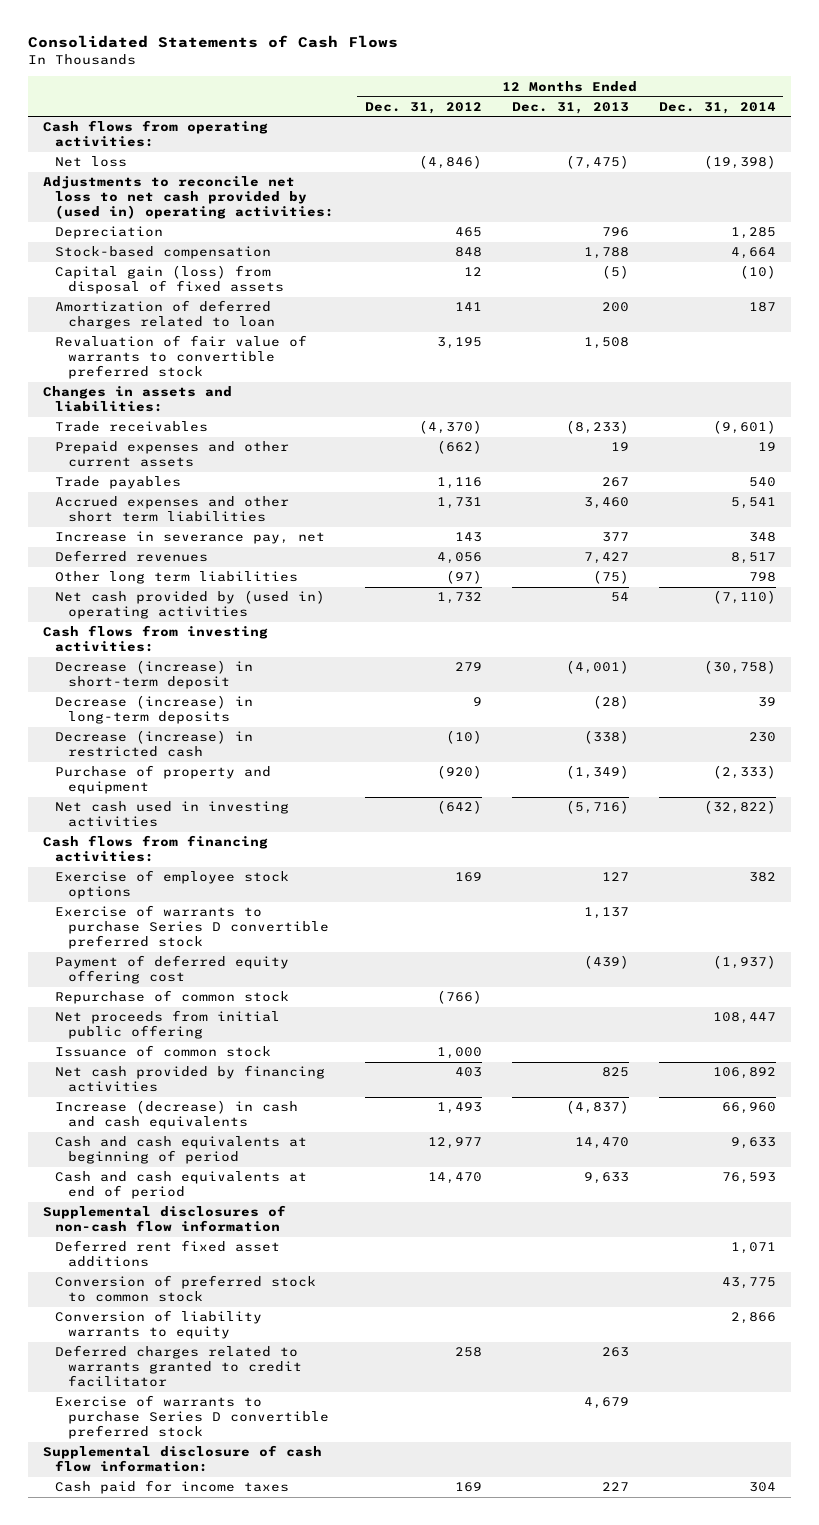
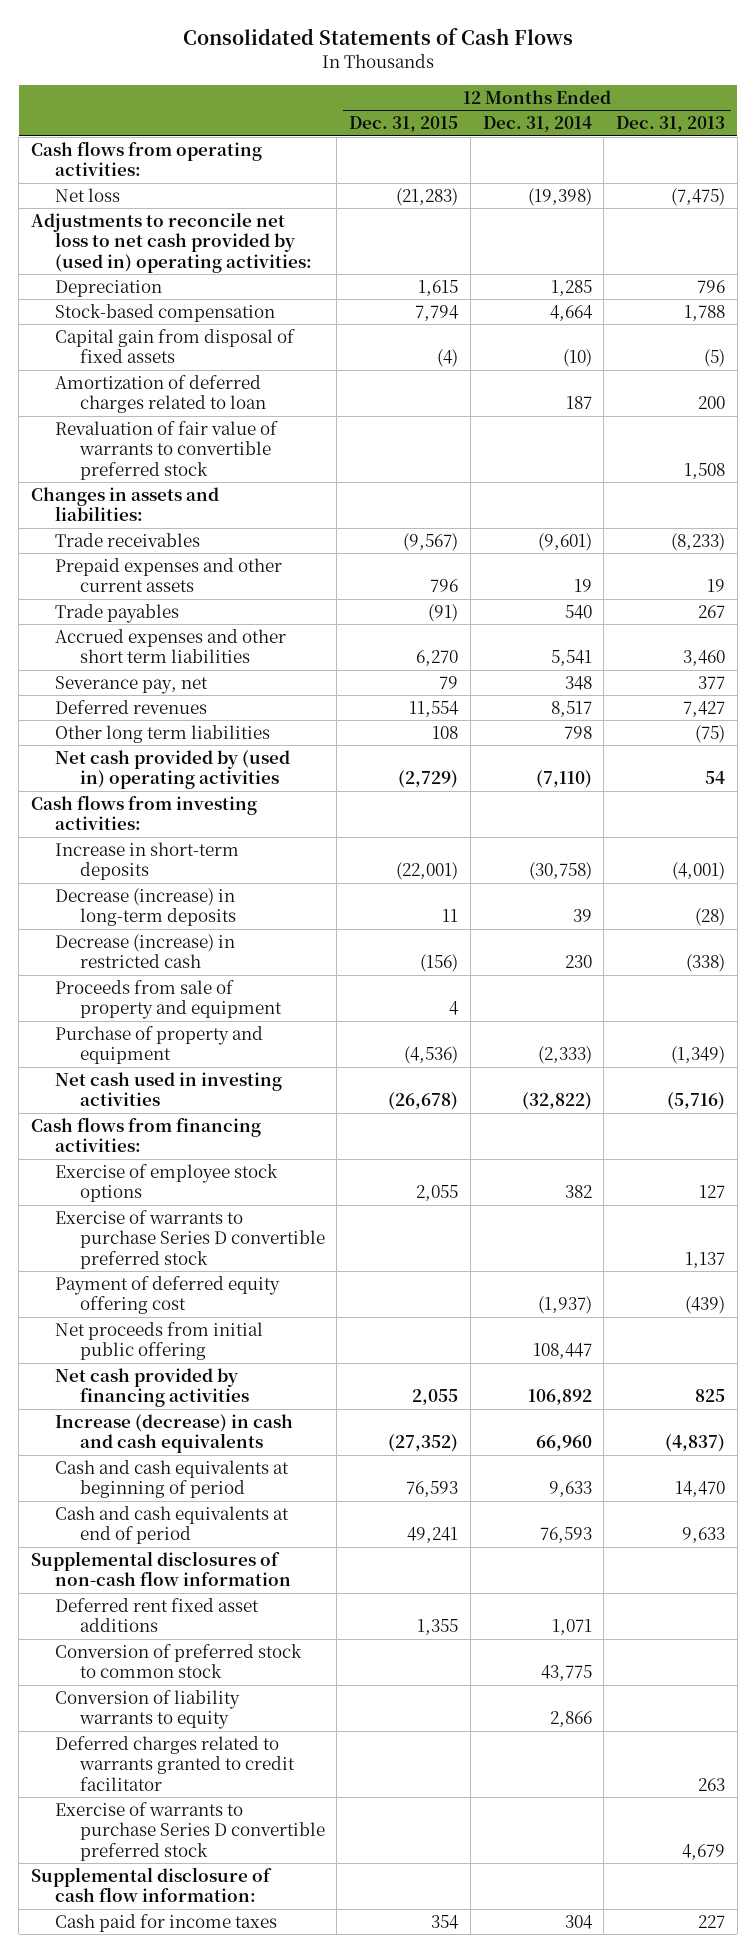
- | 12 Months Ended Dec. 31, 2012 | 12 Months Ended Dec. 31, 2013 | 12 Months Ended Dec. 31, 2014
+ | 12 Months Ended Dec. 31, 2015 | 12 Months Ended Dec. 31, 2014 | 12 Months Ended Dec. 31, 2013
- Capital gain (loss) from disposal of fixed assets | 12 | (5) | (10)
+ Capital gain from disposal of fixed assets | (4) | (10) | (5)
- Increase in severance pay, net | 143 | 377 | 348
+ Severance pay, net | 79 | 348 | 377
- Decrease (increase) in short-term deposit | 279 | (4,001) | (30,758)
+ Increase in short-term deposits | (22,001) | (30,758) | (4,001)
+ Proceeds from sale of property and equipment | 4 | |
- Repurchase of common stock | (766) | |
- Issuance of common stock | 1,000 | |

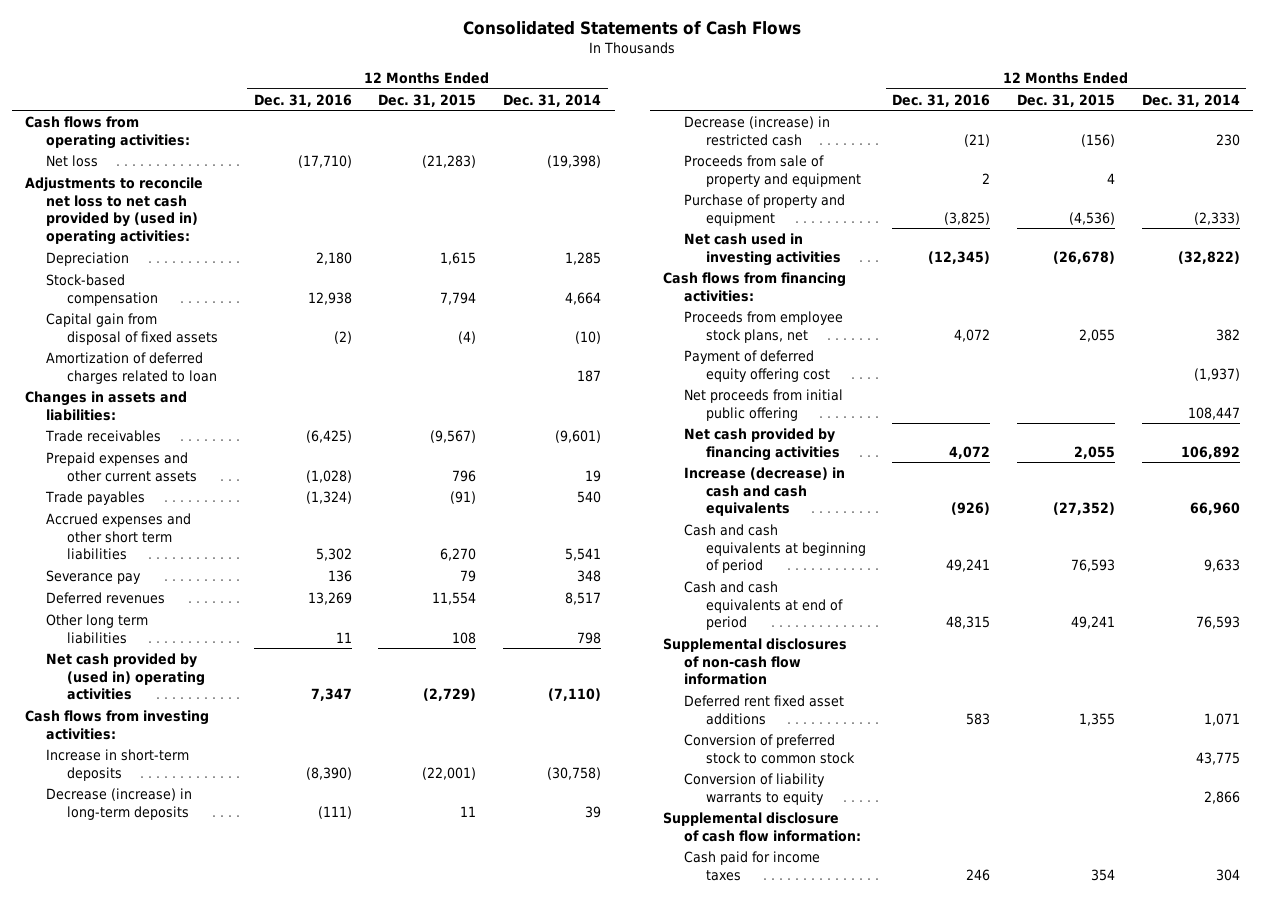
- | 12 Months Ended Dec. 31, 2015 | 12 Months Ended Dec. 31, 2014 | 12 Months Ended Dec. 31, 2013
+ | 12 Months Ended Dec. 31, 2016 | 12 Months Ended Dec. 31, 2015 | 12 Months Ended Dec. 31, 2014
- Revaluation of fair value of warrants to convertible preferred stock | | | 1,508
- Severance pay, net | 79 | 348 | 377
+ Severance pay | 136 | 79 | 348
- Exercise of employee stock options | 2,055 | 382 | 127
- Exercise of warrants to purchase Series D convertible preferred stock | | | 1,137
+ Proceeds from employee stock plans, net | 4,072 | 2,055 | 382
- Deferred charges related to warrants granted to credit facilitator | | | 263
- Exercise of warrants to purchase Series D convertible preferred stock | | | 4,679

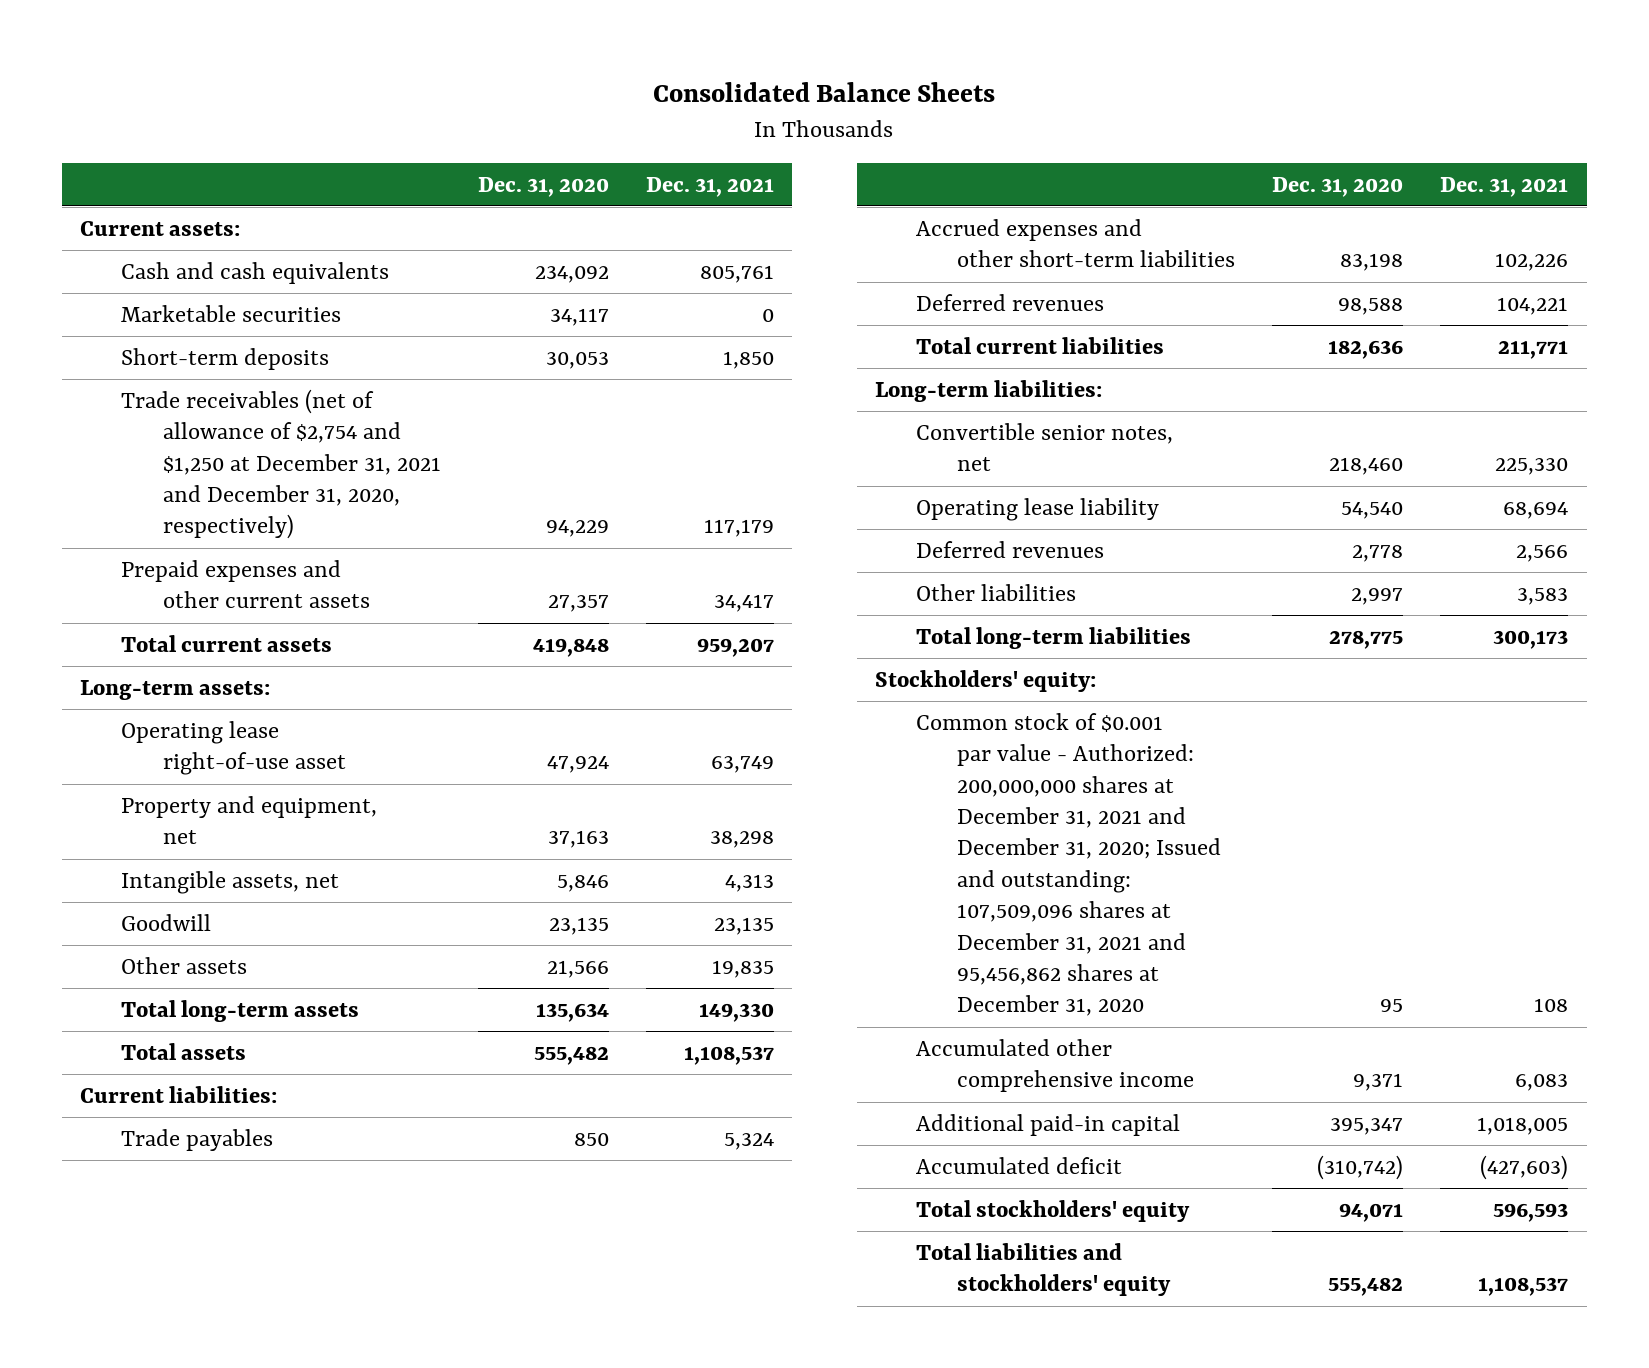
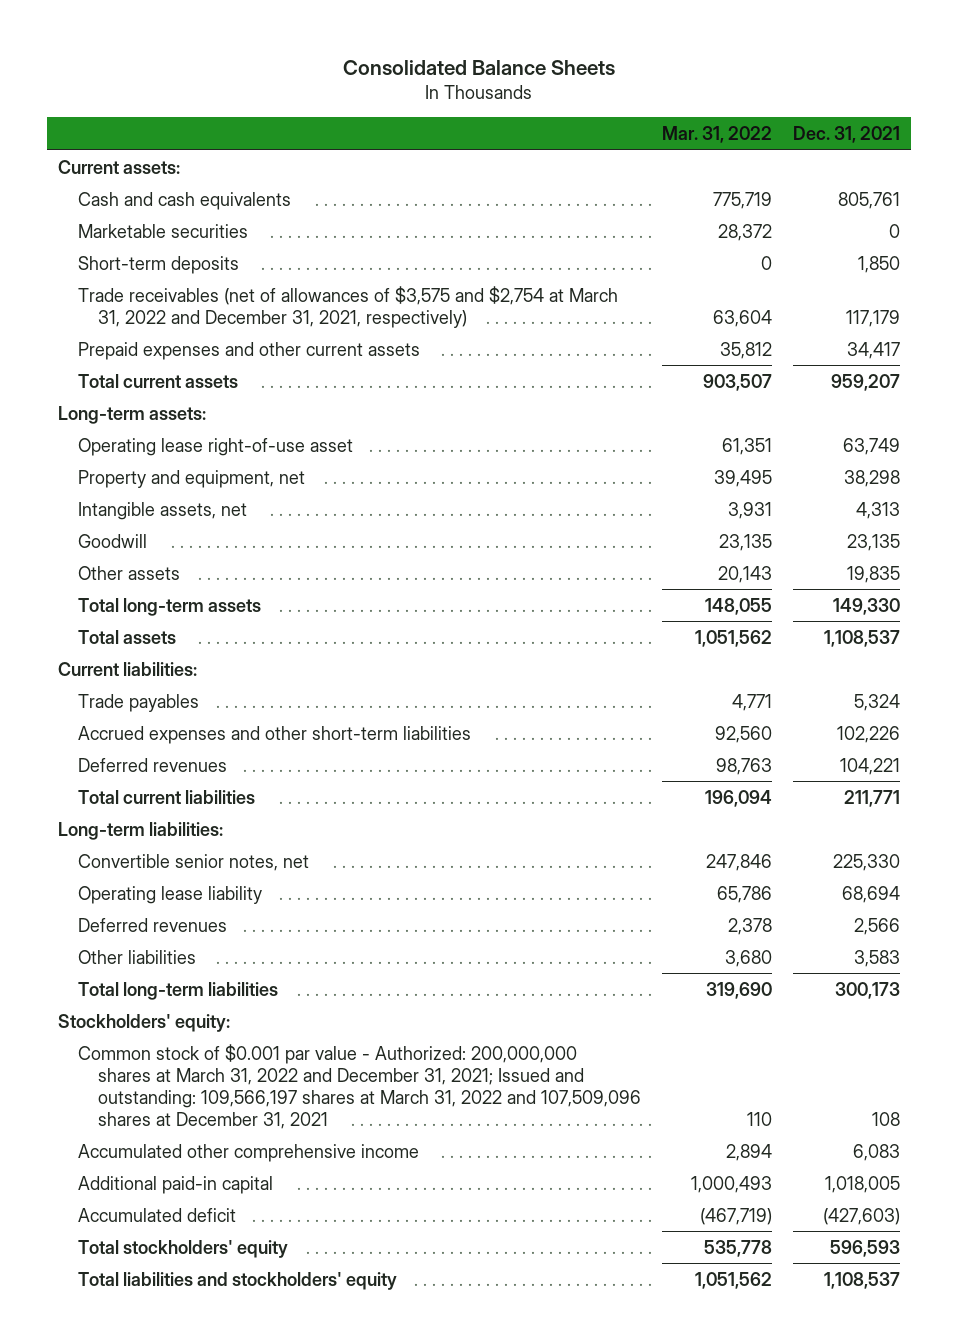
- | Dec. 31, 2020 | Dec. 31, 2021
+ | Mar. 31, 2022 | Dec. 31, 2021
- Trade receivables (net of allowance of $2,754 and $1,250 at December 31, 2021 and December 31, 2020, respectively) | 94,229 | 117,179
+ Trade receivables (net of allowances of $3,575 and $2,754 at March 31, 2022 and December 31, 2021, respectively) | 63,604 | 117,179
- Common stock of $0.001 par value - Authorized: 200,000,000 shares at December 31, 2021 and December 31, 2020; Issued and outstanding: 107,509,096 shares at December 31, 2021 and 95,456,862 shares at December 31, 2020 | 95 | 108
+ Common stock of $0.001 par value - Authorized: 200,000,000 shares at March 31, 2022 and December 31, 2021; Issued and outstanding: 109,566,197 shares at March 31, 2022 and 107,509,096 shares at December 31, 2021 | 110 | 108

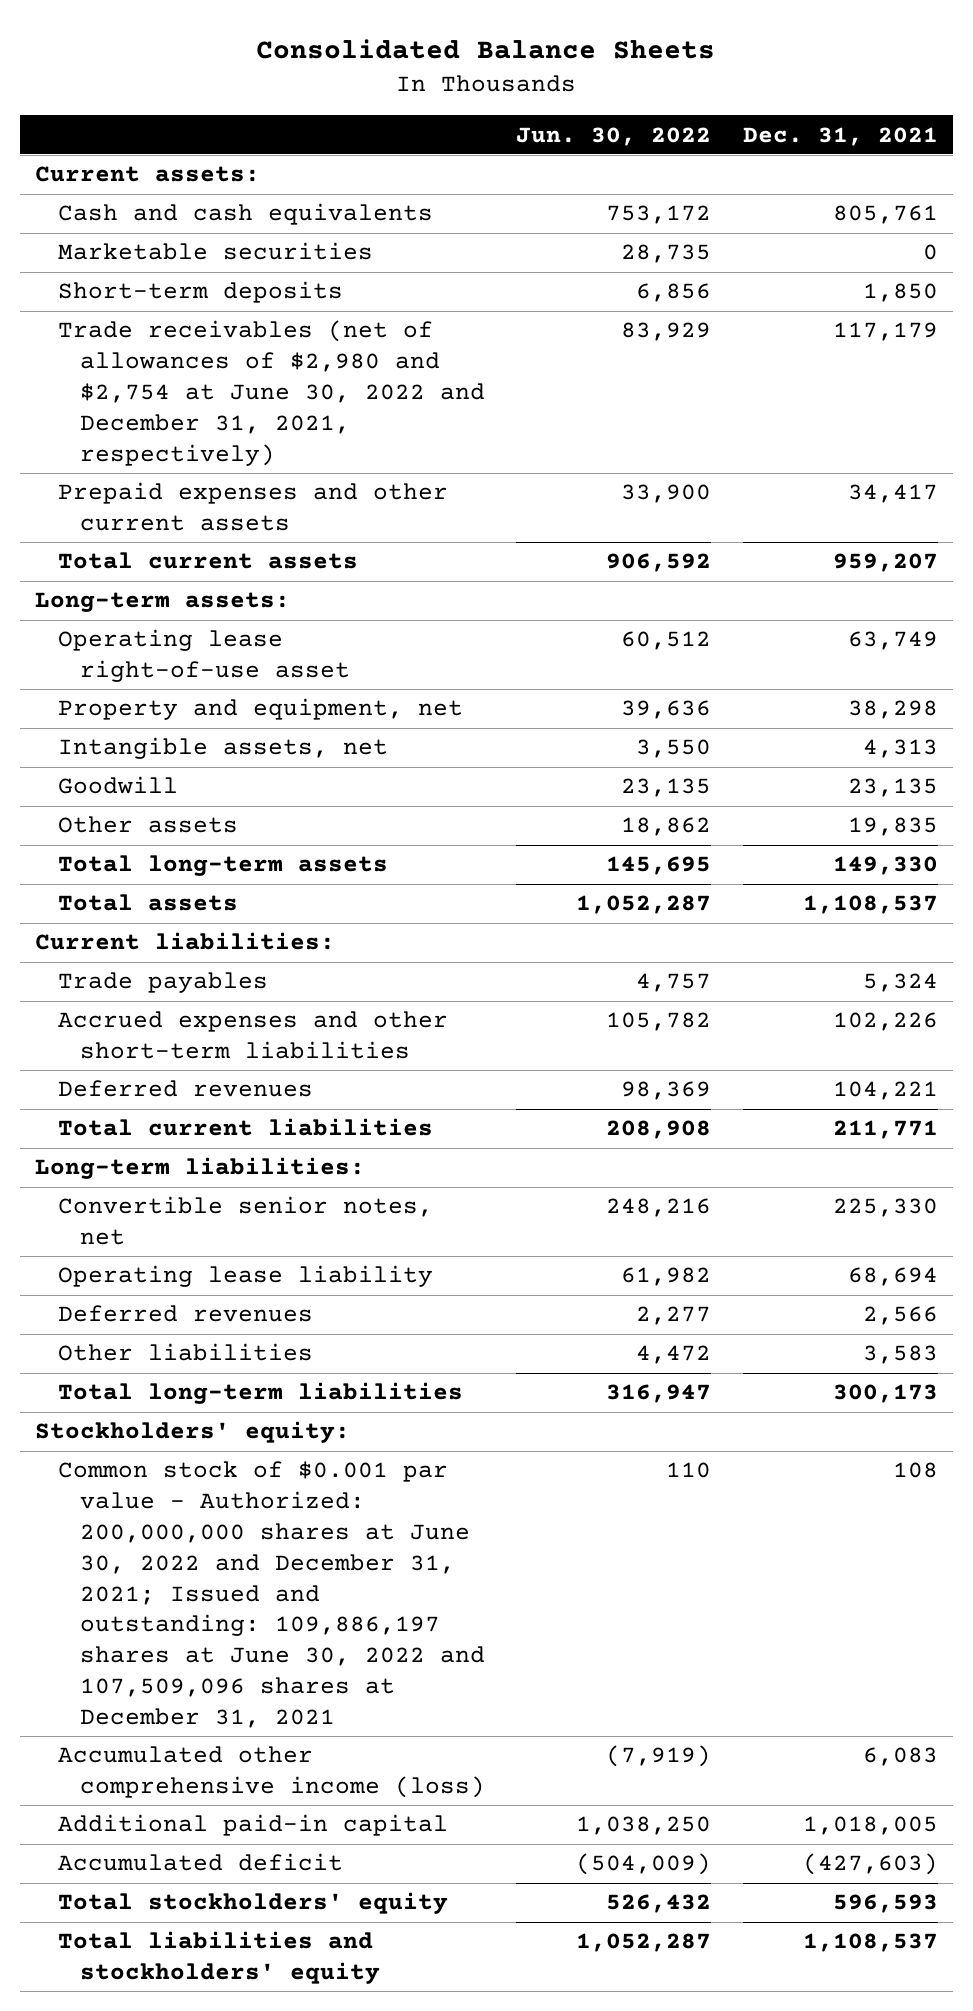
- | Mar. 31, 2022 | Dec. 31, 2021
+ | Jun. 30, 2022 | Dec. 31, 2021
- Trade receivables (net of allowances of $3,575 and $2,754 at March 31, 2022 and December 31, 2021, respectively) | 63,604 | 117,179
+ Trade receivables (net of allowances of $2,980 and $2,754 at June 30, 2022 and December 31, 2021, respectively) | 83,929 | 117,179
- Common stock of $0.001 par value - Authorized: 200,000,000 shares at March 31, 2022 and December 31, 2021; Issued and outstanding: 109,566,197 shares at March 31, 2022 and 107,509,096 shares at December 31, 2021 | 110 | 108
- Accumulated other comprehensive income | 2,894 | 6,083
+ Common stock of $0.001 par value - Authorized: 200,000,000 shares at June 30, 2022 and December 31, 2021; Issued and outstanding: 109,886,197 shares at June 30, 2022 and 107,509,096 shares at December 31, 2021 | 110 | 108
+ Accumulated other comprehensive income (loss) | (7,919) | 6,083

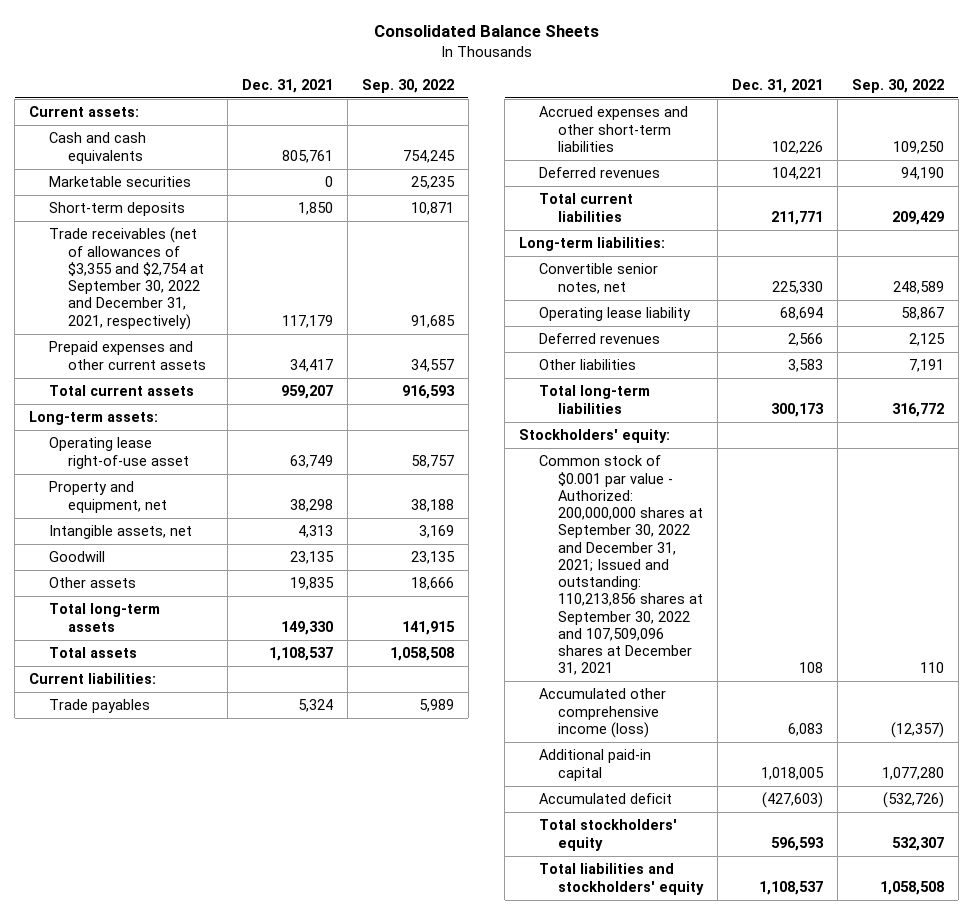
- | Jun. 30, 2022 | Dec. 31, 2021
+ | Dec. 31, 2021 | Sep. 30, 2022
- Trade receivables (net of allowances of $2,980 and $2,754 at June 30, 2022 and December 31, 2021, respectively) | 83,929 | 117,179
+ Trade receivables (net of allowances of $3,355 and $2,754 at September 30, 2022 and December 31, 2021, respectively) | 117,179 | 91,685
- Common stock of $0.001 par value - Authorized: 200,000,000 shares at June 30, 2022 and December 31, 2021; Issued and outstanding: 109,886,197 shares at June 30, 2022 and 107,509,096 shares at December 31, 2021 | 110 | 108
+ Common stock of $0.001 par value - Authorized: 200,000,000 shares at September 30, 2022 and December 31, 2021; Issued and outstanding: 110,213,856 shares at September 30, 2022 and 107,509,096 shares at December 31, 2021 | 108 | 110

